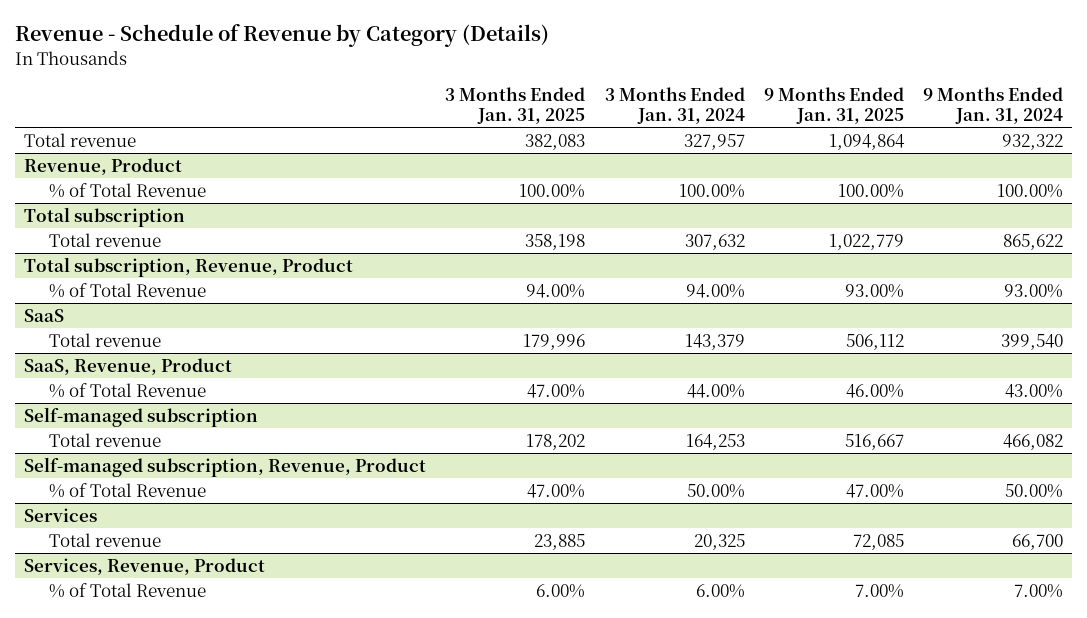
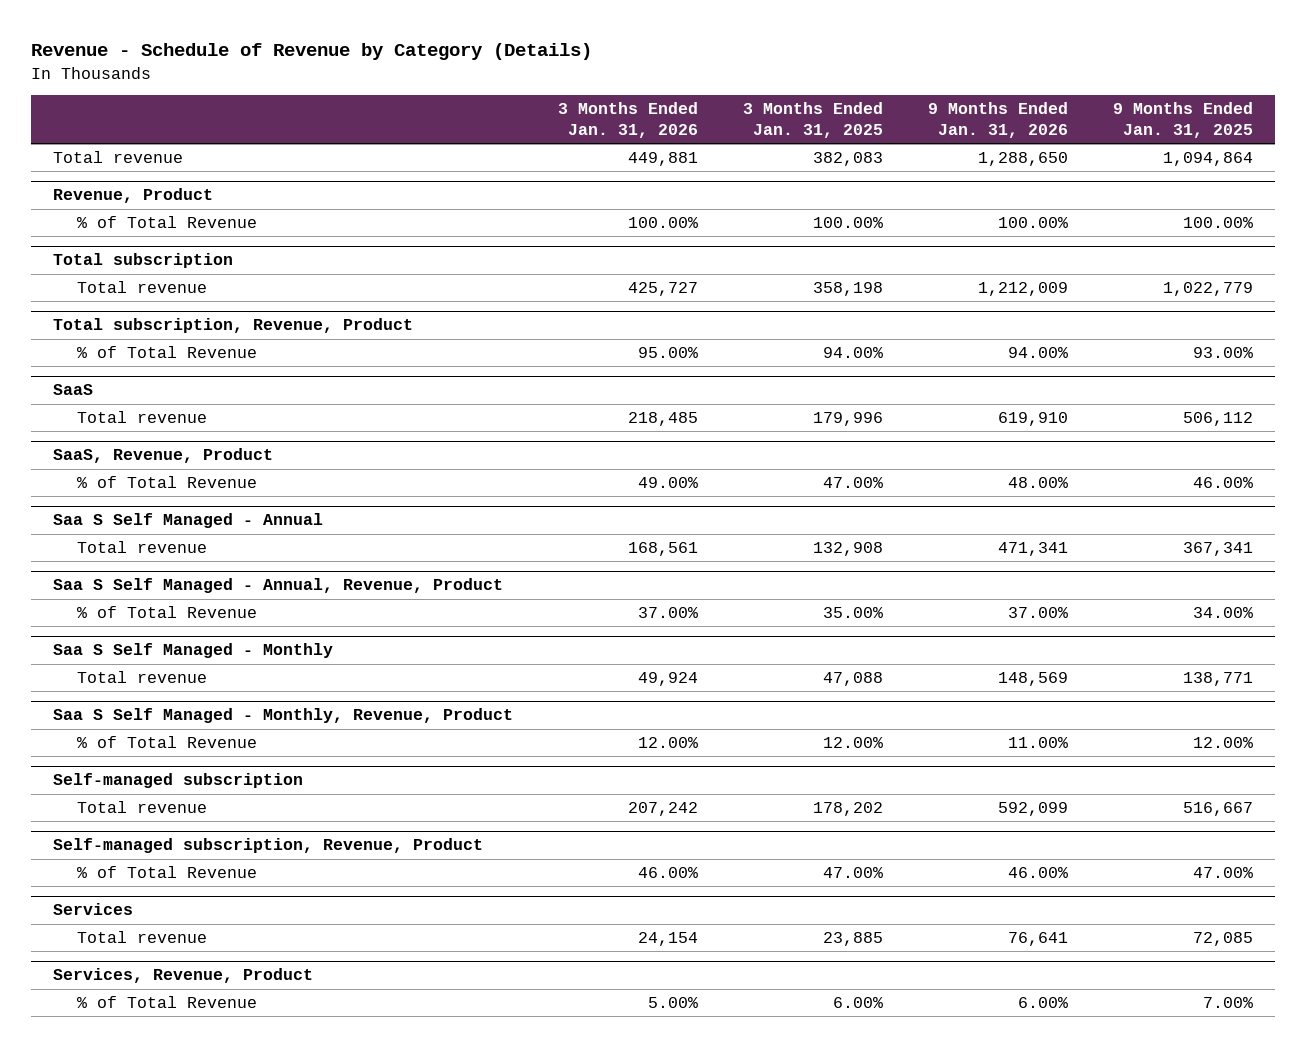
- | 3 Months Ended Jan. 31, 2025 | 3 Months Ended Jan. 31, 2024 | 9 Months Ended Jan. 31, 2025 | 9 Months Ended Jan. 31, 2024
+ | 3 Months Ended Jan. 31, 2026 | 3 Months Ended Jan. 31, 2025 | 9 Months Ended Jan. 31, 2026 | 9 Months Ended Jan. 31, 2025
+ Saa S Self Managed - Annual
+ Total revenue | 168,561 | 132,908 | 471,341 | 367,341
+ Saa S Self Managed - Annual, Revenue, Product
+ % of Total Revenue | 37.00% | 35.00% | 37.00% | 34.00%
+ Saa S Self Managed - Monthly
+ Total revenue | 49,924 | 47,088 | 148,569 | 138,771
+ Saa S Self Managed - Monthly, Revenue, Product
+ % of Total Revenue | 12.00% | 12.00% | 11.00% | 12.00%

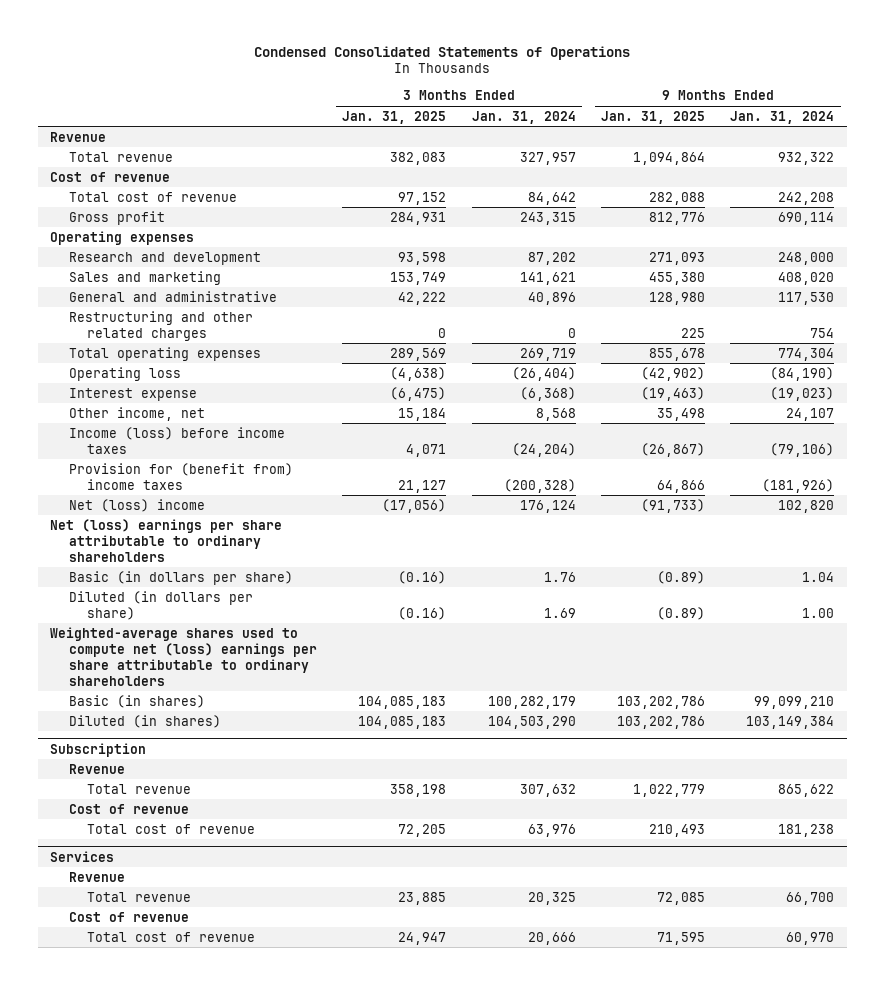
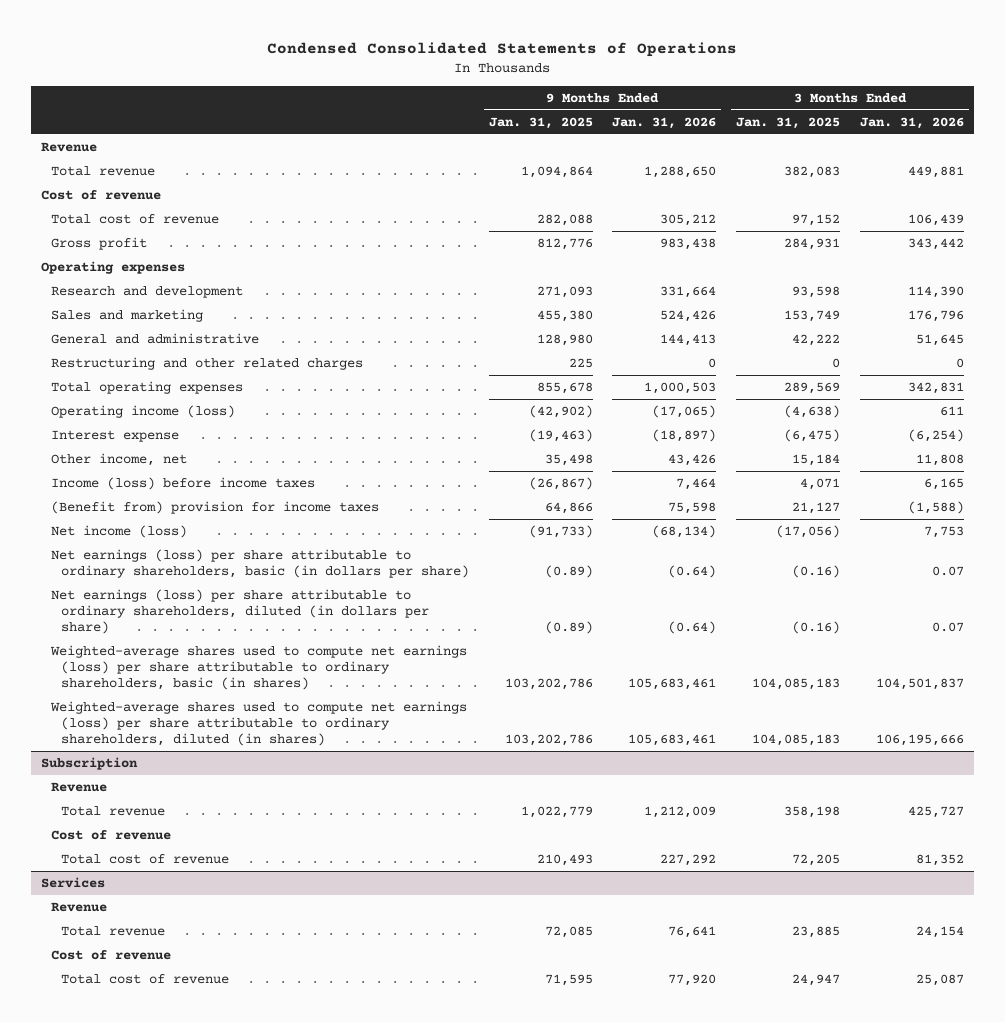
- | 3 Months Ended Jan. 31, 2025 | 3 Months Ended Jan. 31, 2024 | 9 Months Ended Jan. 31, 2025 | 9 Months Ended Jan. 31, 2024
+ | 9 Months Ended Jan. 31, 2025 | 9 Months Ended Jan. 31, 2026 | 3 Months Ended Jan. 31, 2025 | 3 Months Ended Jan. 31, 2026
- Operating loss | (4,638) | (26,404) | (42,902) | (84,190)
+ Operating income (loss) | (42,902) | (17,065) | (4,638) | 611
- Provision for (benefit from) income taxes | 21,127 | (200,328) | 64,866 | (181,926)
- Net (loss) income | (17,056) | 176,124 | (91,733) | 102,820
- Net (loss) earnings per share attributable to ordinary shareholders
- Basic (in dollars per share) | (0.16) | 1.76 | (0.89) | 1.04
- Diluted (in dollars per share) | (0.16) | 1.69 | (0.89) | 1.00
- Weighted-average shares used to compute net (loss) earnings per share attributable to ordinary shareholders
- Basic (in shares) | 104,085,183 | 100,282,179 | 103,202,786 | 99,099,210
- Diluted (in shares) | 104,085,183 | 104,503,290 | 103,202,786 | 103,149,384
+ (Benefit from) provision for income taxes | 64,866 | 75,598 | 21,127 | (1,588)
+ Net income (loss) | (91,733) | (68,134) | (17,056) | 7,753
+ Net earnings (loss) per share attributable to ordinary shareholders, basic (in dollars per share) | (0.89) | (0.64) | (0.16) | 0.07
+ Net earnings (loss) per share attributable to ordinary shareholders, diluted (in dollars per share) | (0.89) | (0.64) | (0.16) | 0.07
+ Weighted-average shares used to compute net earnings (loss) per share attributable to ordinary shareholders, basic (in shares) | 103,202,786 | 105,683,461 | 104,085,183 | 104,501,837
+ Weighted-average shares used to compute net earnings (loss) per share attributable to ordinary shareholders, diluted (in shares) | 103,202,786 | 105,683,461 | 104,085,183 | 106,195,666

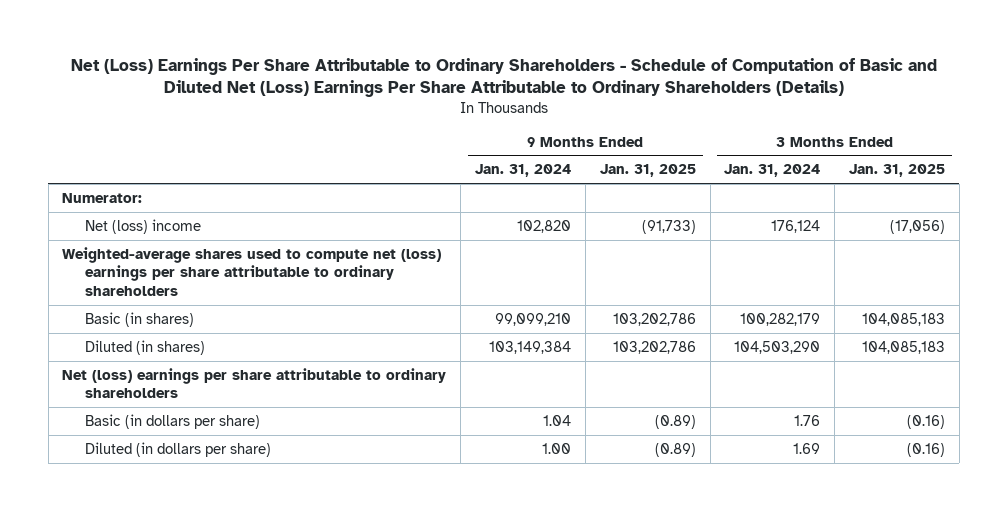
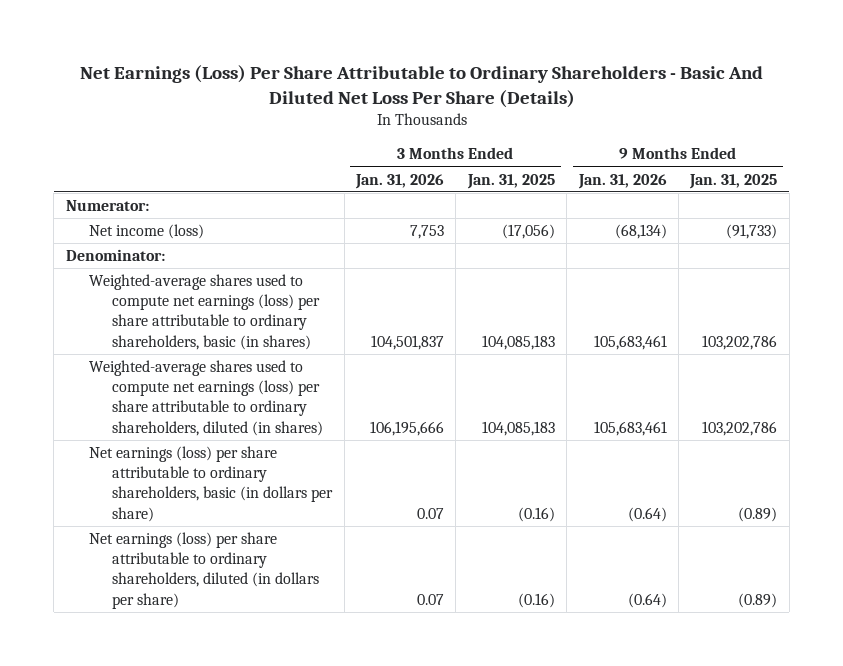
- Net (Loss) Earnings Per Share Attributable to Ordinary Shareholders - Schedule of Computation of Basic and Diluted Net (Loss) Earnings Per Share Attributable to Ordinary Shareholders (Details)
+ Net Earnings (Loss) Per Share Attributable to Ordinary Shareholders - Basic And Diluted Net Loss Per Share (Details)
- | 9 Months Ended Jan. 31, 2024 | 9 Months Ended Jan. 31, 2025 | 3 Months Ended Jan. 31, 2024 | 3 Months Ended Jan. 31, 2025
+ | 3 Months Ended Jan. 31, 2026 | 3 Months Ended Jan. 31, 2025 | 9 Months Ended Jan. 31, 2026 | 9 Months Ended Jan. 31, 2025
- Net (loss) income | 102,820 | (91,733) | 176,124 | (17,056)
- Weighted-average shares used to compute net (loss) earnings per share attributable to ordinary shareholders
- Basic (in shares) | 99,099,210 | 103,202,786 | 100,282,179 | 104,085,183
- Diluted (in shares) | 103,149,384 | 103,202,786 | 104,503,290 | 104,085,183
- Net (loss) earnings per share attributable to ordinary shareholders
- Basic (in dollars per share) | 1.04 | (0.89) | 1.76 | (0.16)
- Diluted (in dollars per share) | 1.00 | (0.89) | 1.69 | (0.16)
+ Net income (loss) | 7,753 | (17,056) | (68,134) | (91,733)
+ Denominator:
+ Weighted-average shares used to compute net earnings (loss) per share attributable to ordinary shareholders, basic (in shares) | 104,501,837 | 104,085,183 | 105,683,461 | 103,202,786
+ Weighted-average shares used to compute net earnings (loss) per share attributable to ordinary shareholders, diluted (in shares) | 106,195,666 | 104,085,183 | 105,683,461 | 103,202,786
+ Net earnings (loss) per share attributable to ordinary shareholders, basic (in dollars per share) | 0.07 | (0.16) | (0.64) | (0.89)
+ Net earnings (loss) per share attributable to ordinary shareholders, diluted (in dollars per share) | 0.07 | (0.16) | (0.64) | (0.89)

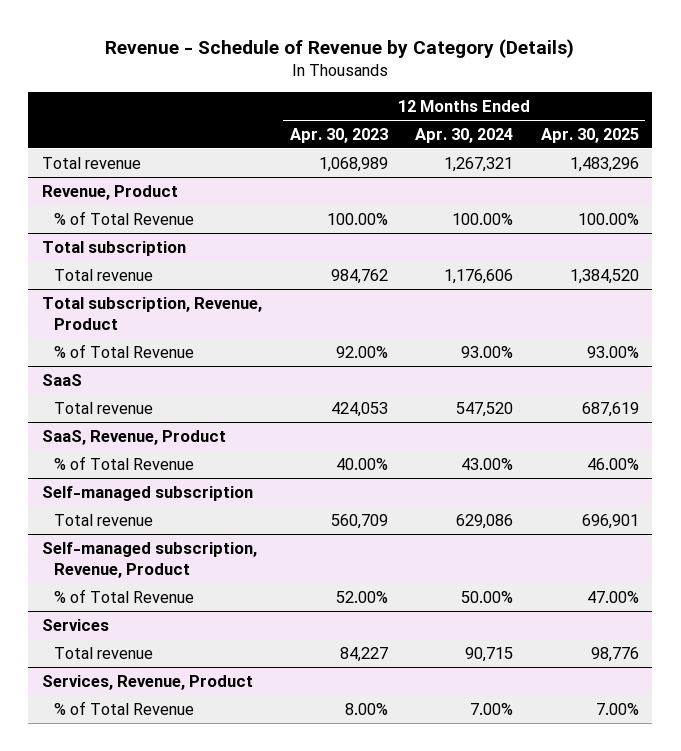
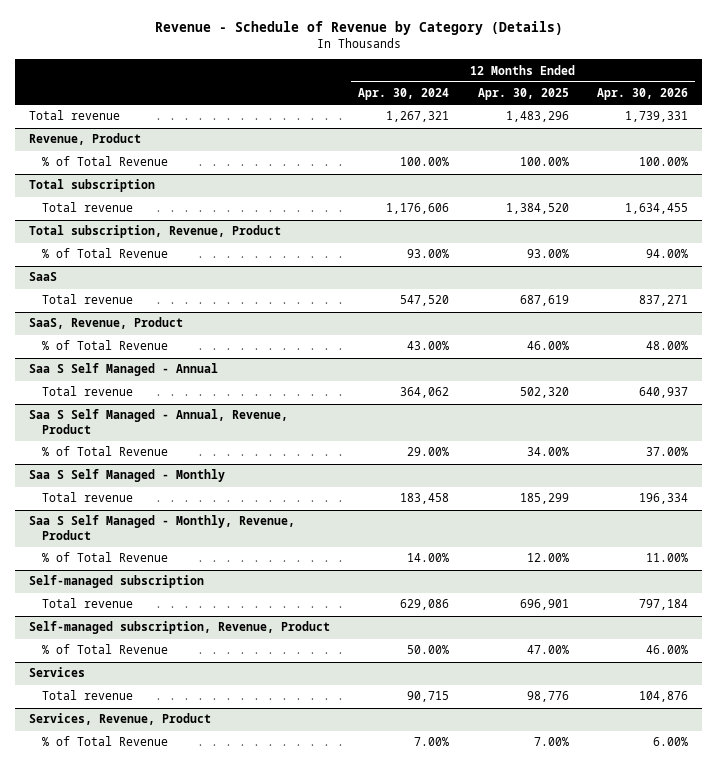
- | 12 Months Ended Apr. 30, 2023 | 12 Months Ended Apr. 30, 2024 | 12 Months Ended Apr. 30, 2025
+ | 12 Months Ended Apr. 30, 2024 | 12 Months Ended Apr. 30, 2025 | 12 Months Ended Apr. 30, 2026
+ Saa S Self Managed - Annual
+ Total revenue | 364,062 | 502,320 | 640,937
+ Saa S Self Managed - Annual, Revenue, Product
+ % of Total Revenue | 29.00% | 34.00% | 37.00%
+ Saa S Self Managed - Monthly
+ Total revenue | 183,458 | 185,299 | 196,334
+ Saa S Self Managed - Monthly, Revenue, Product
+ % of Total Revenue | 14.00% | 12.00% | 11.00%

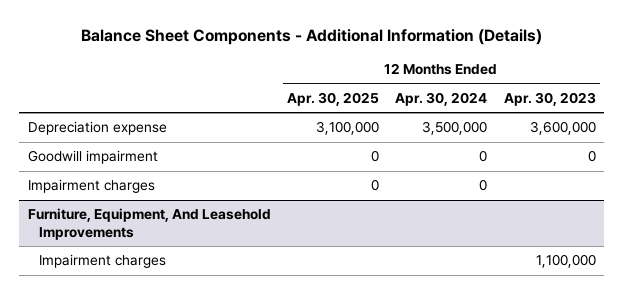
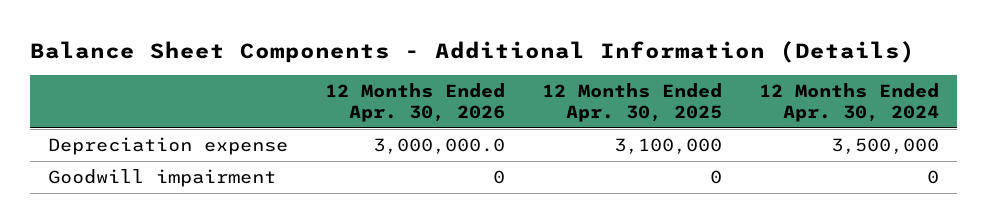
- | 12 Months Ended Apr. 30, 2025 | 12 Months Ended Apr. 30, 2024 | 12 Months Ended Apr. 30, 2023
+ | 12 Months Ended Apr. 30, 2026 | 12 Months Ended Apr. 30, 2025 | 12 Months Ended Apr. 30, 2024
- Impairment charges | 0 | 0 |
- Furniture, Equipment, And Leasehold Improvements
- Impairment charges | | | 1,100,000

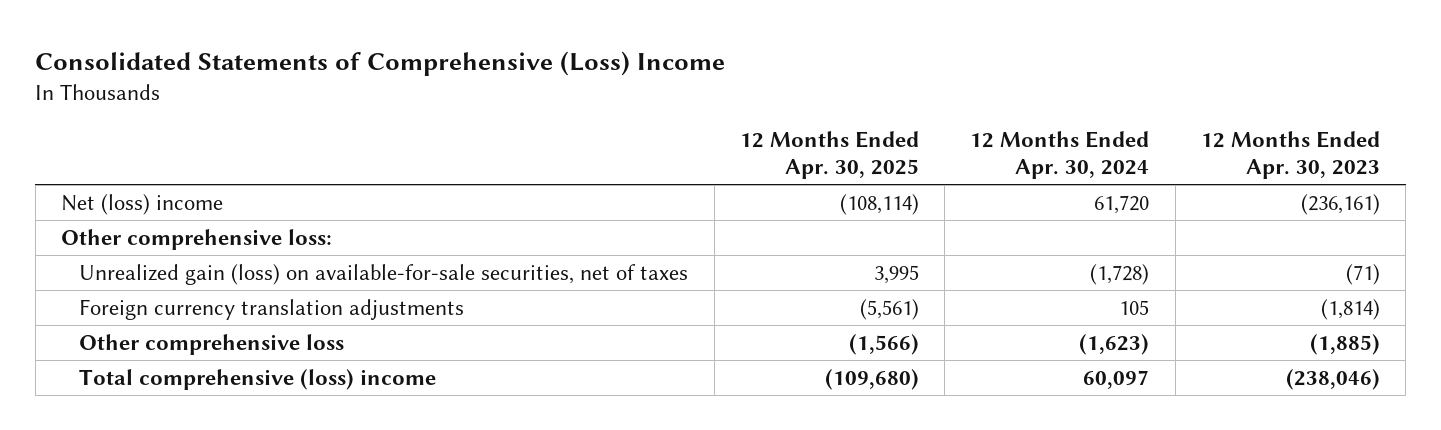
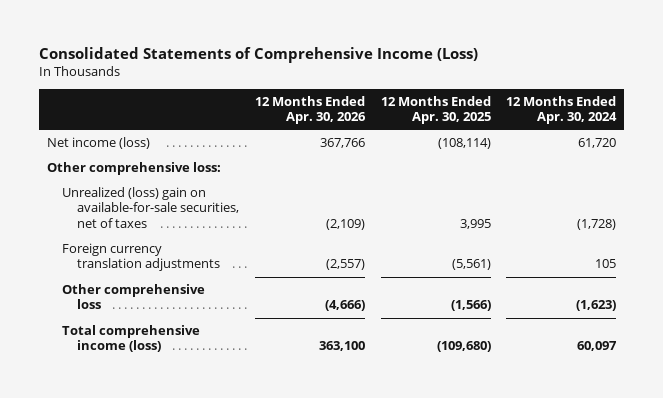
- Consolidated Statements of Comprehensive (Loss) Income
+ Consolidated Statements of Comprehensive Income (Loss)
- | 12 Months Ended Apr. 30, 2025 | 12 Months Ended Apr. 30, 2024 | 12 Months Ended Apr. 30, 2023
+ | 12 Months Ended Apr. 30, 2026 | 12 Months Ended Apr. 30, 2025 | 12 Months Ended Apr. 30, 2024
- Net (loss) income | (108,114) | 61,720 | (236,161)
+ Net income (loss) | 367,766 | (108,114) | 61,720
- Unrealized gain (loss) on available-for-sale securities, net of taxes | 3,995 | (1,728) | (71)
+ Unrealized (loss) gain on available-for-sale securities, net of taxes | (2,109) | 3,995 | (1,728)
- Total comprehensive (loss) income | (109,680) | 60,097 | (238,046)
+ Total comprehensive income (loss) | 363,100 | (109,680) | 60,097

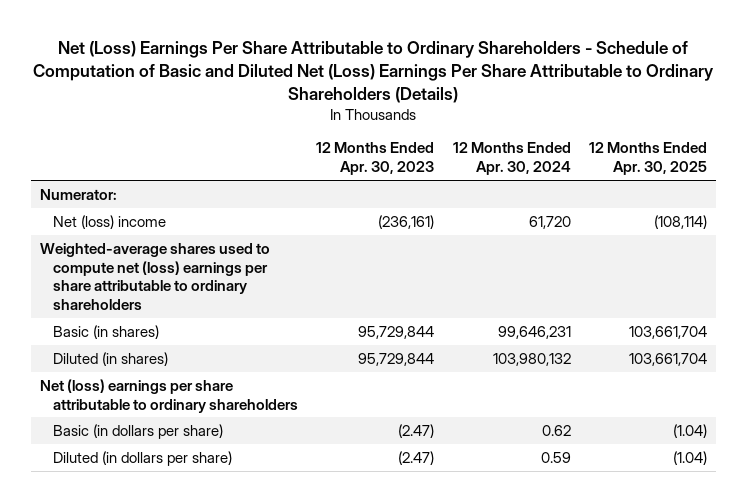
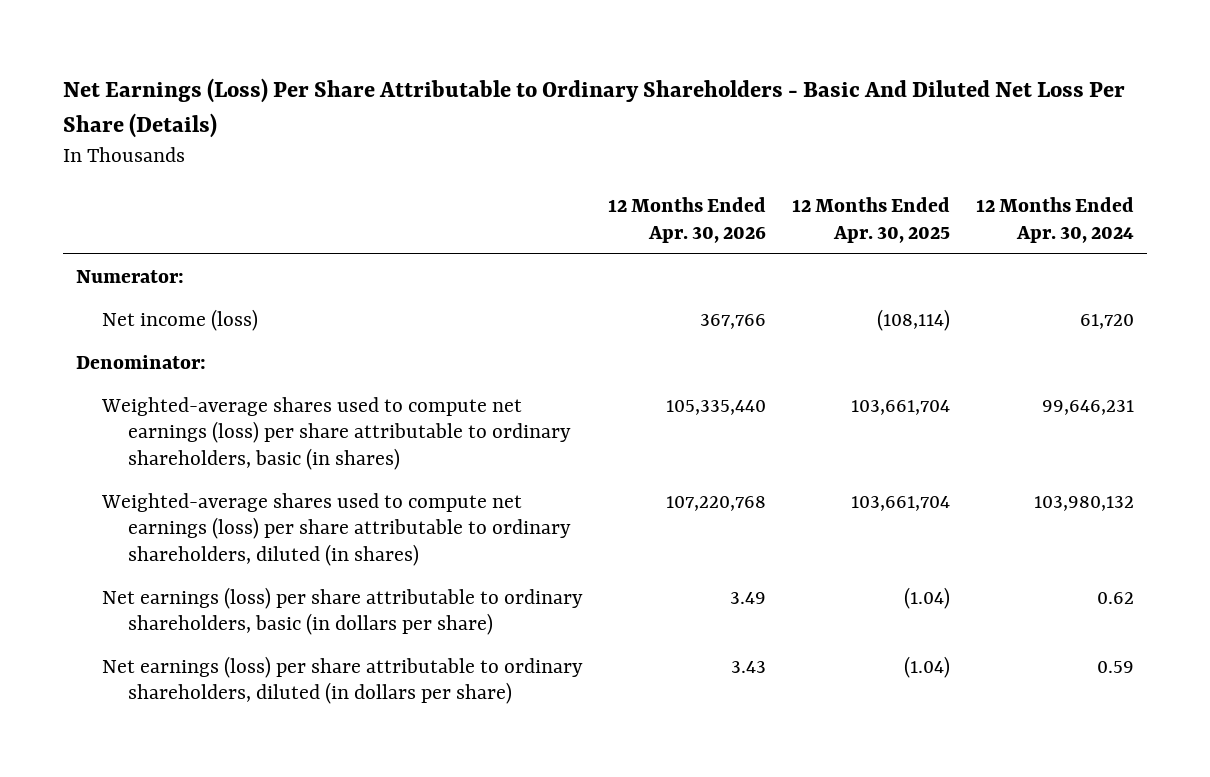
- Net (Loss) Earnings Per Share Attributable to Ordinary Shareholders - Schedule of Computation of Basic and Diluted Net (Loss) Earnings Per Share Attributable to Ordinary Shareholders (Details)
+ Net Earnings (Loss) Per Share Attributable to Ordinary Shareholders - Basic And Diluted Net Loss Per Share (Details)
- | 12 Months Ended Apr. 30, 2023 | 12 Months Ended Apr. 30, 2024 | 12 Months Ended Apr. 30, 2025
+ | 12 Months Ended Apr. 30, 2026 | 12 Months Ended Apr. 30, 2025 | 12 Months Ended Apr. 30, 2024
- Net (loss) income | (236,161) | 61,720 | (108,114)
- Weighted-average shares used to compute net (loss) earnings per share attributable to ordinary shareholders
- Basic (in shares) | 95,729,844 | 99,646,231 | 103,661,704
- Diluted (in shares) | 95,729,844 | 103,980,132 | 103,661,704
- Net (loss) earnings per share attributable to ordinary shareholders
- Basic (in dollars per share) | (2.47) | 0.62 | (1.04)
- Diluted (in dollars per share) | (2.47) | 0.59 | (1.04)
+ Net income (loss) | 367,766 | (108,114) | 61,720
+ Denominator:
+ Weighted-average shares used to compute net earnings (loss) per share attributable to ordinary shareholders, basic (in shares) | 105,335,440 | 103,661,704 | 99,646,231
+ Weighted-average shares used to compute net earnings (loss) per share attributable to ordinary shareholders, diluted (in shares) | 107,220,768 | 103,661,704 | 103,980,132
+ Net earnings (loss) per share attributable to ordinary shareholders, basic (in dollars per share) | 3.49 | (1.04) | 0.62
+ Net earnings (loss) per share attributable to ordinary shareholders, diluted (in dollars per share) | 3.43 | (1.04) | 0.59

